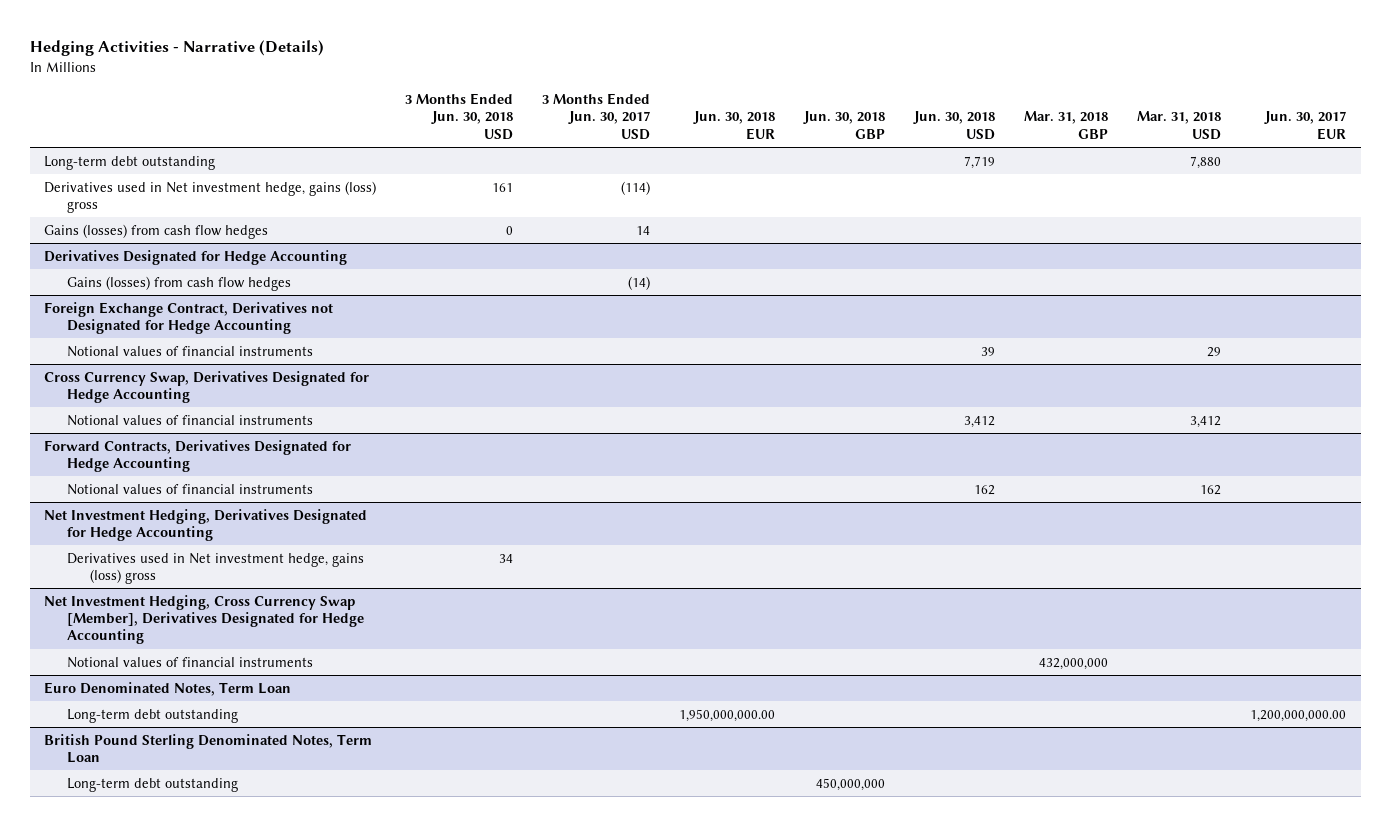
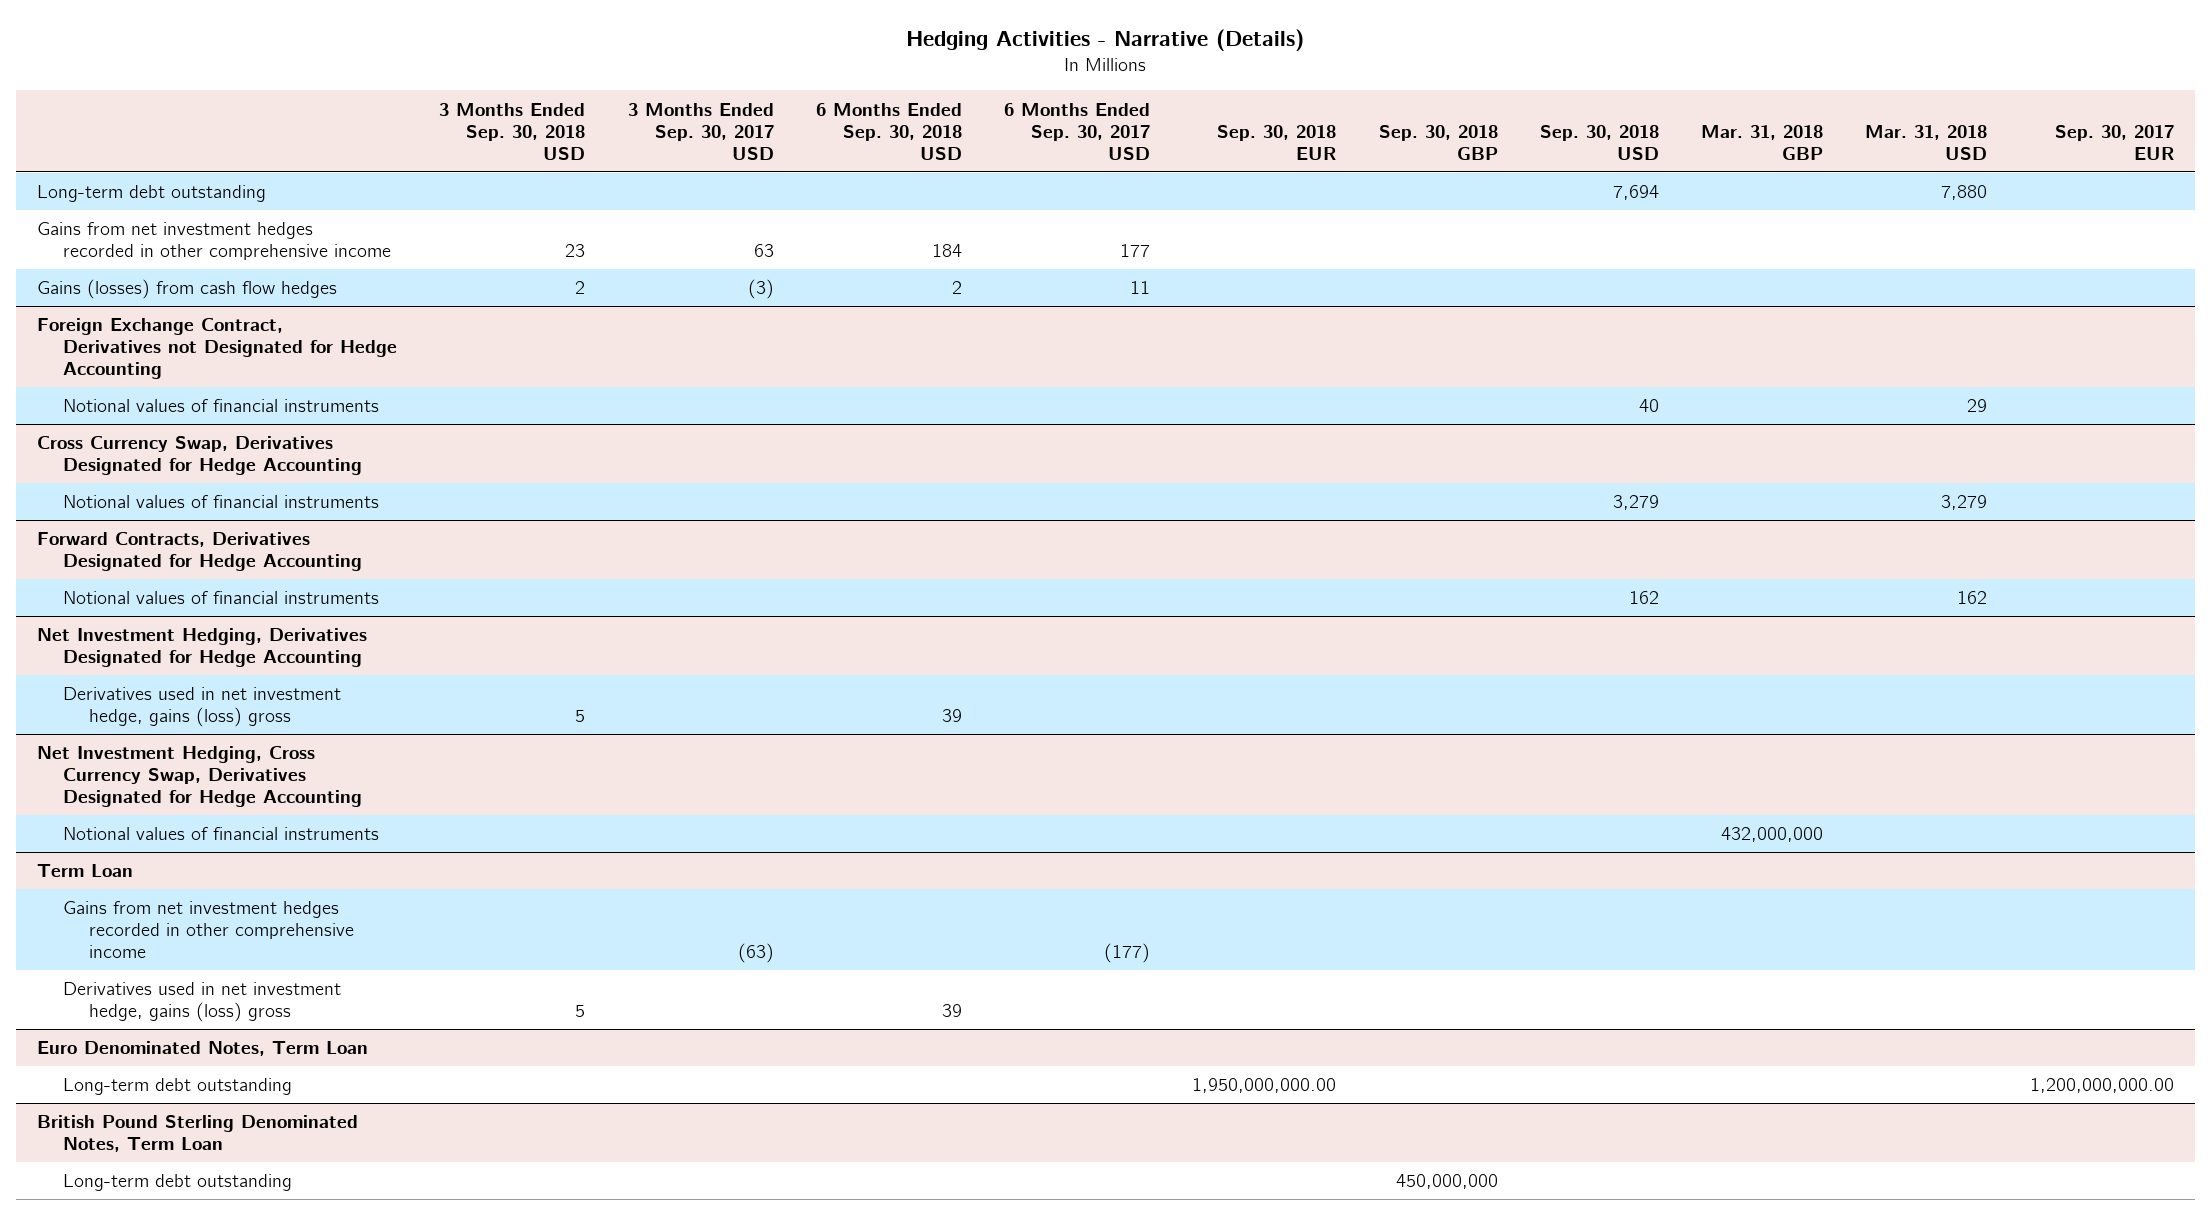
- | 3 Months Ended Jun. 30, 2018 USD | 3 Months Ended Jun. 30, 2017 USD | Jun. 30, 2018 EUR | Jun. 30, 2018 GBP | Jun. 30, 2018 USD | Mar. 31, 2018 GBP | Mar. 31, 2018 USD | Jun. 30, 2017 EUR
+ | 3 Months Ended Sep. 30, 2018 USD | 3 Months Ended Sep. 30, 2017 USD | 6 Months Ended Sep. 30, 2018 USD | 6 Months Ended Sep. 30, 2017 USD | Sep. 30, 2018 EUR | Sep. 30, 2018 GBP | Sep. 30, 2018 USD | Mar. 31, 2018 GBP | Mar. 31, 2018 USD | Sep. 30, 2017 EUR
- Derivatives used in Net investment hedge, gains (loss) gross | 161 | (114) | | | | | |
+ Gains from net investment hedges recorded in other comprehensive income | 23 | 63 | 184 | 177 | | | | | |
- Derivatives Designated for Hedge Accounting
- Gains (losses) from cash flow hedges | | (14) | | | | | |
@ Cross Currency Swap, Derivatives Designated for Hedge Accounting
- Notional values of financial instruments | | | | | 3,412 | | 3,412 |
+ Notional values of financial instruments | | | | | | | 3,279 | | 3,279 |
@ Net Investment Hedging, Derivatives Designated for Hedge Accounting
- Derivatives used in Net investment hedge, gains (loss) gross | 34 | | | | | | |
- Net Investment Hedging, Cross Currency Swap [Member], Derivatives Designated for Hedge Accounting
@ Net Investment Hedging, Derivatives Designated for Hedge Accounting
+ Derivatives used in net investment hedge, gains (loss) gross | 5 | | 39 | | | | | | |
+ Net Investment Hedging, Cross Currency Swap, Derivatives Designated for Hedge Accounting
+ Term Loan
+ Gains from net investment hedges recorded in other comprehensive income | | (63) | | (177) | | | | | |
+ Derivatives used in net investment hedge, gains (loss) gross | 5 | | 39 | | | | | | |

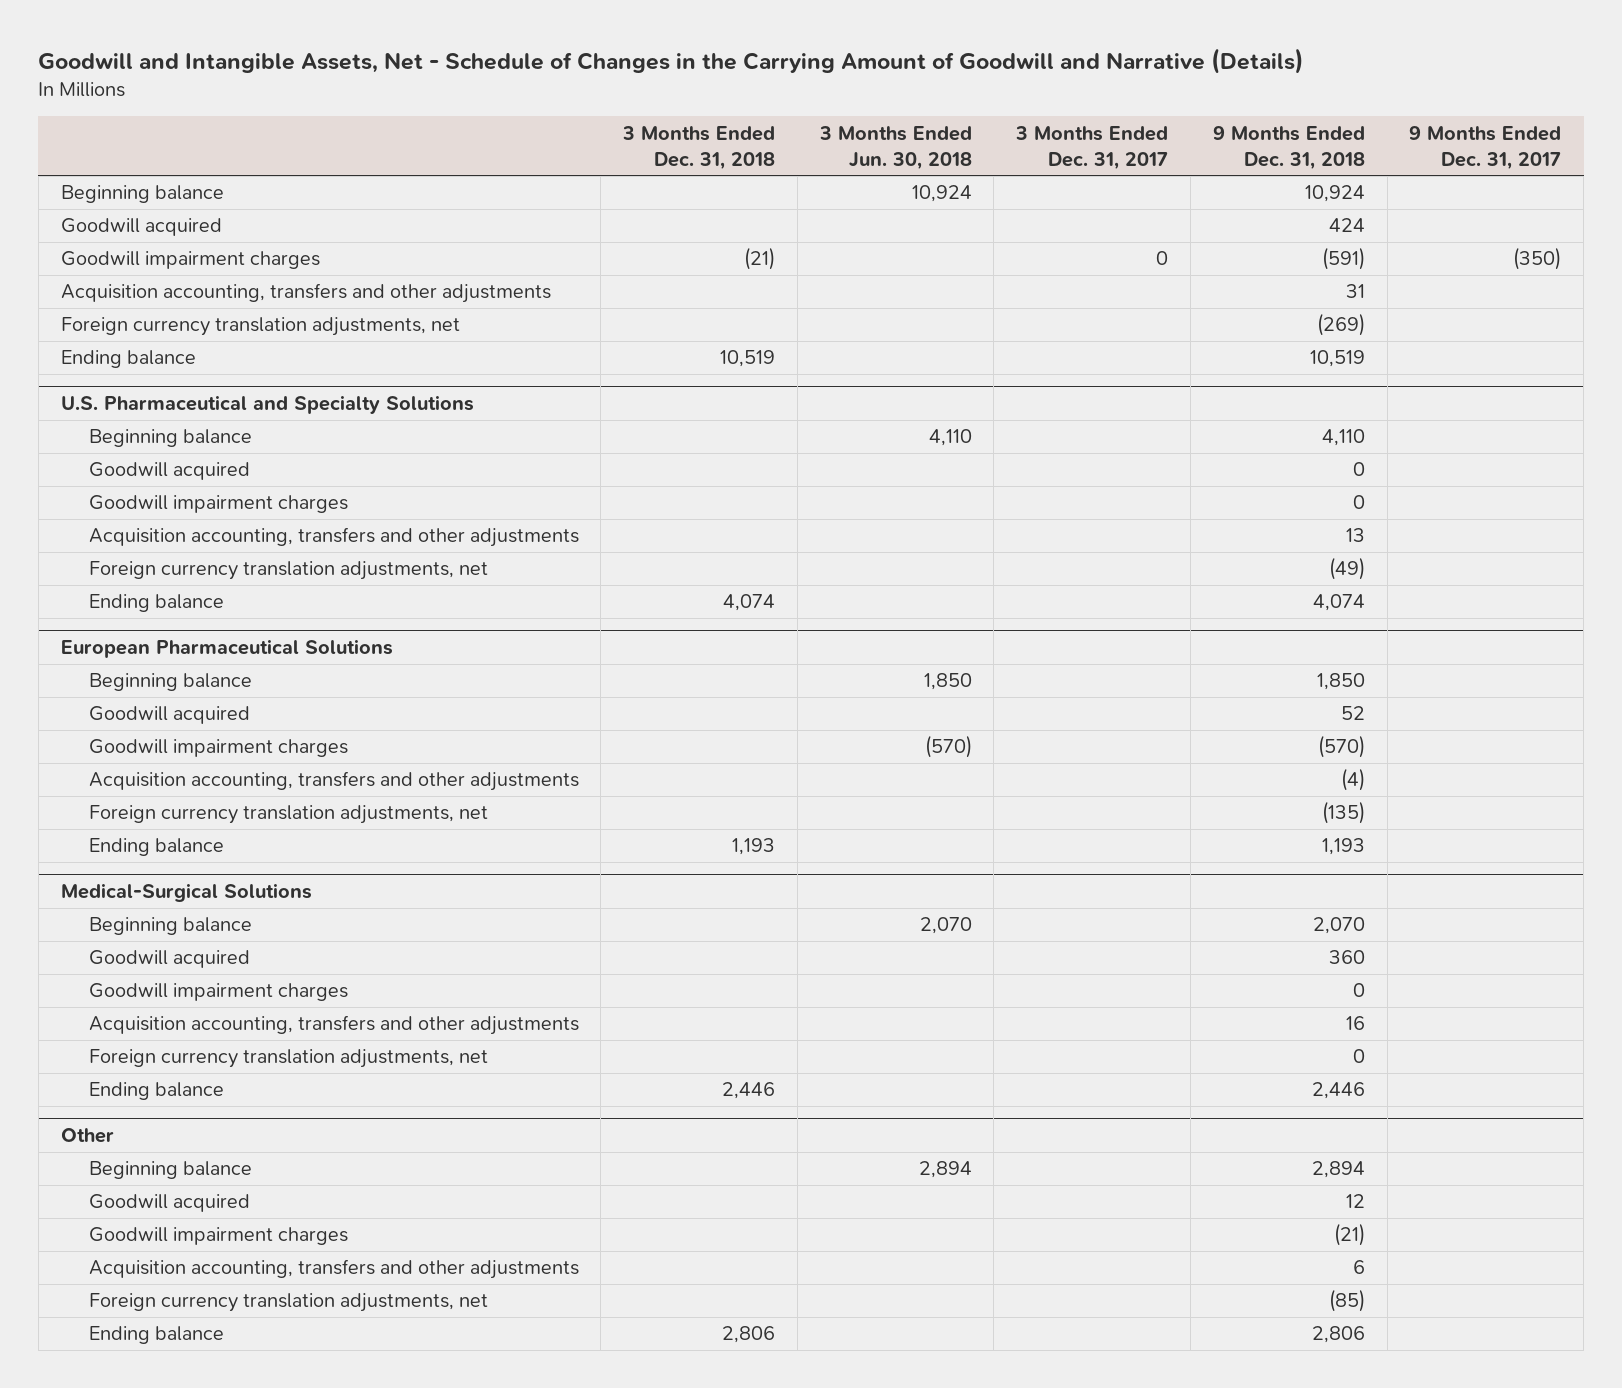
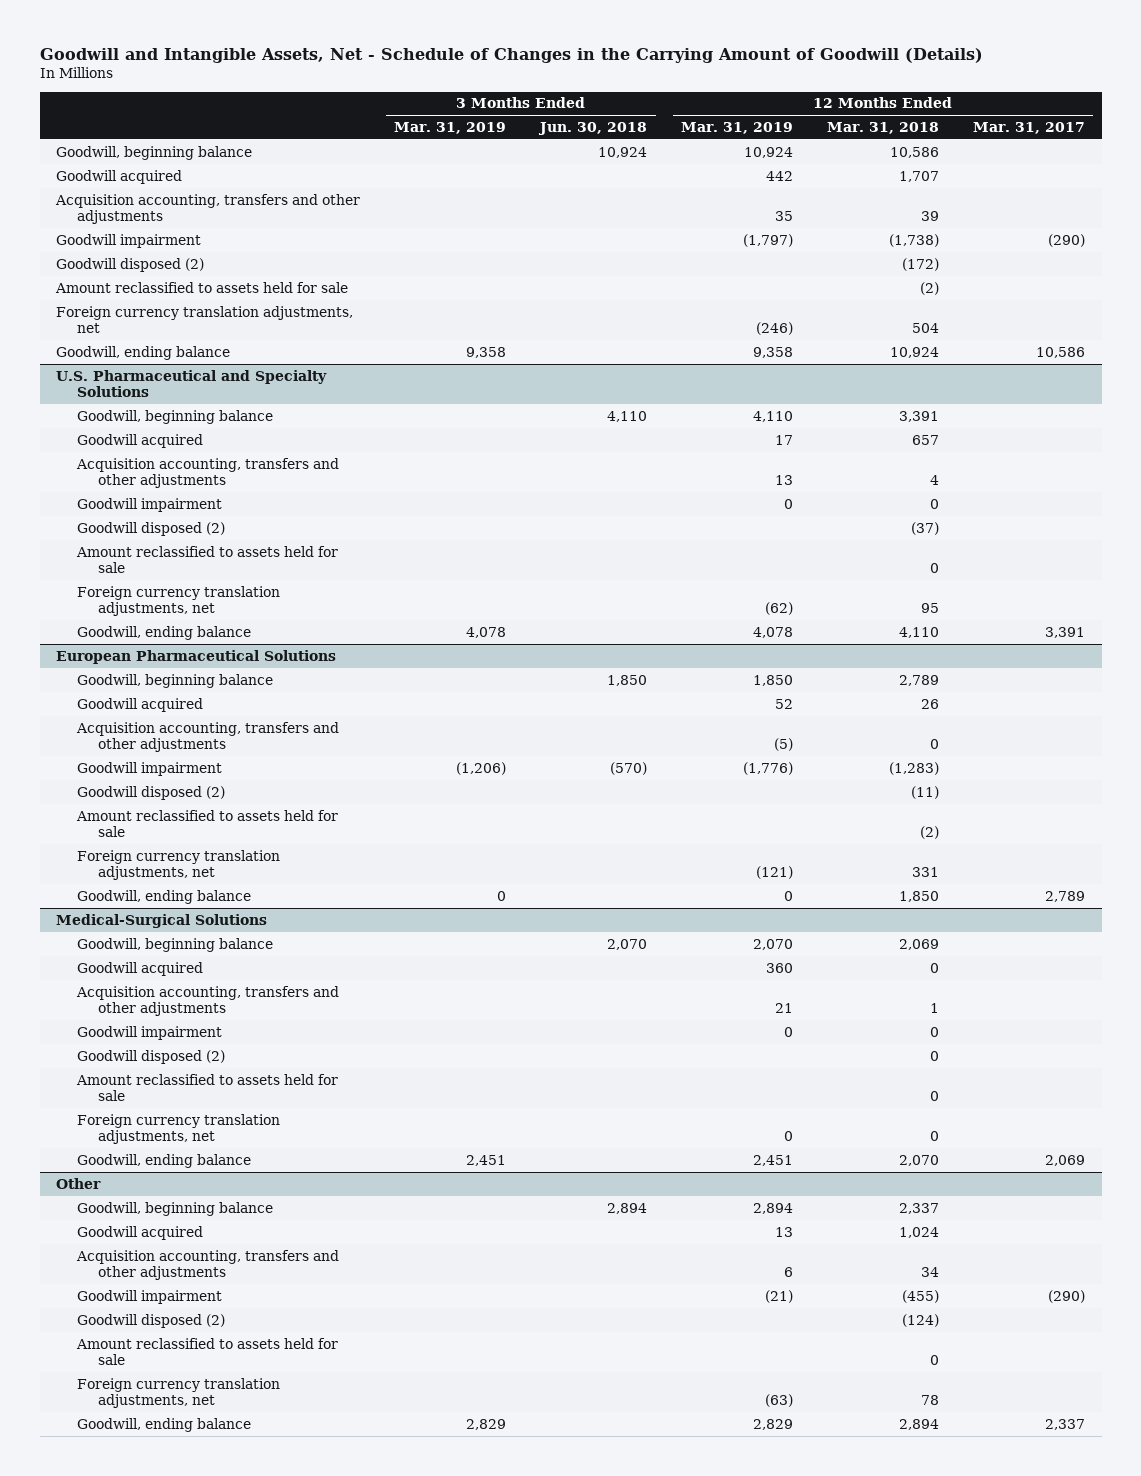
- Goodwill and Intangible Assets, Net - Schedule of Changes in the Carrying Amount of Goodwill and Narrative (Details)
+ Goodwill and Intangible Assets, Net - Schedule of Changes in the Carrying Amount of Goodwill (Details)
- | 3 Months Ended Dec. 31, 2018 | 3 Months Ended Jun. 30, 2018 | 3 Months Ended Dec. 31, 2017 | 9 Months Ended Dec. 31, 2018 | 9 Months Ended Dec. 31, 2017
+ | 3 Months Ended Mar. 31, 2019 | 3 Months Ended Jun. 30, 2018 | 12 Months Ended Mar. 31, 2019 | 12 Months Ended Mar. 31, 2018 | 12 Months Ended Mar. 31, 2017
- Beginning balance | | 10,924 | | 10,924 |
+ Goodwill, beginning balance | | 10,924 | 10,924 | 10,586 |
- Goodwill impairment charges | (21) | | 0 | (591) | (350)
+ Goodwill impairment | | | (1,797) | (1,738) | (290)
+ Goodwill disposed (2) | | | | (172) |
+ Amount reclassified to assets held for sale | | | | (2) |
- Ending balance | 10,519 | | | 10,519 |
+ Goodwill, ending balance | 9,358 | | 9,358 | 10,924 | 10,586
@ U.S. Pharmaceutical and Specialty Solutions
- Beginning balance | | 4,110 | | 4,110 |
+ Goodwill, beginning balance | | 4,110 | 4,110 | 3,391 |
- Goodwill impairment charges | | | | 0 |
+ Goodwill impairment | | | 0 | 0 |
+ Goodwill disposed (2) | | | | (37) |
+ Amount reclassified to assets held for sale | | | | 0 |
- Ending balance | 4,074 | | | 4,074 |
+ Goodwill, ending balance | 4,078 | | 4,078 | 4,110 | 3,391
@ European Pharmaceutical Solutions
- Beginning balance | | 1,850 | | 1,850 |
+ Goodwill, beginning balance | | 1,850 | 1,850 | 2,789 |
- Goodwill impairment charges | | (570) | | (570) |
+ Goodwill impairment | (1,206) | (570) | (1,776) | (1,283) |
+ Goodwill disposed (2) | | | | (11) |
+ Amount reclassified to assets held for sale | | | | (2) |
- Ending balance | 1,193 | | | 1,193 |
+ Goodwill, ending balance | 0 | | 0 | 1,850 | 2,789
@ Medical-Surgical Solutions
- Beginning balance | | 2,070 | | 2,070 |
+ Goodwill, beginning balance | | 2,070 | 2,070 | 2,069 |
- Goodwill impairment charges | | | | 0 |
+ Goodwill impairment | | | 0 | 0 |
+ Goodwill disposed (2) | | | | 0 |
+ Amount reclassified to assets held for sale | | | | 0 |
- Ending balance | 2,446 | | | 2,446 |
+ Goodwill, ending balance | 2,451 | | 2,451 | 2,070 | 2,069
@ Other
- Beginning balance | | 2,894 | | 2,894 |
+ Goodwill, beginning balance | | 2,894 | 2,894 | 2,337 |
- Goodwill impairment charges | | | | (21) |
+ Goodwill impairment | | | (21) | (455) | (290)
+ Goodwill disposed (2) | | | | (124) |
+ Amount reclassified to assets held for sale | | | | 0 |
- Ending balance | 2,806 | | | 2,806 |
+ Goodwill, ending balance | 2,829 | | 2,829 | 2,894 | 2,337

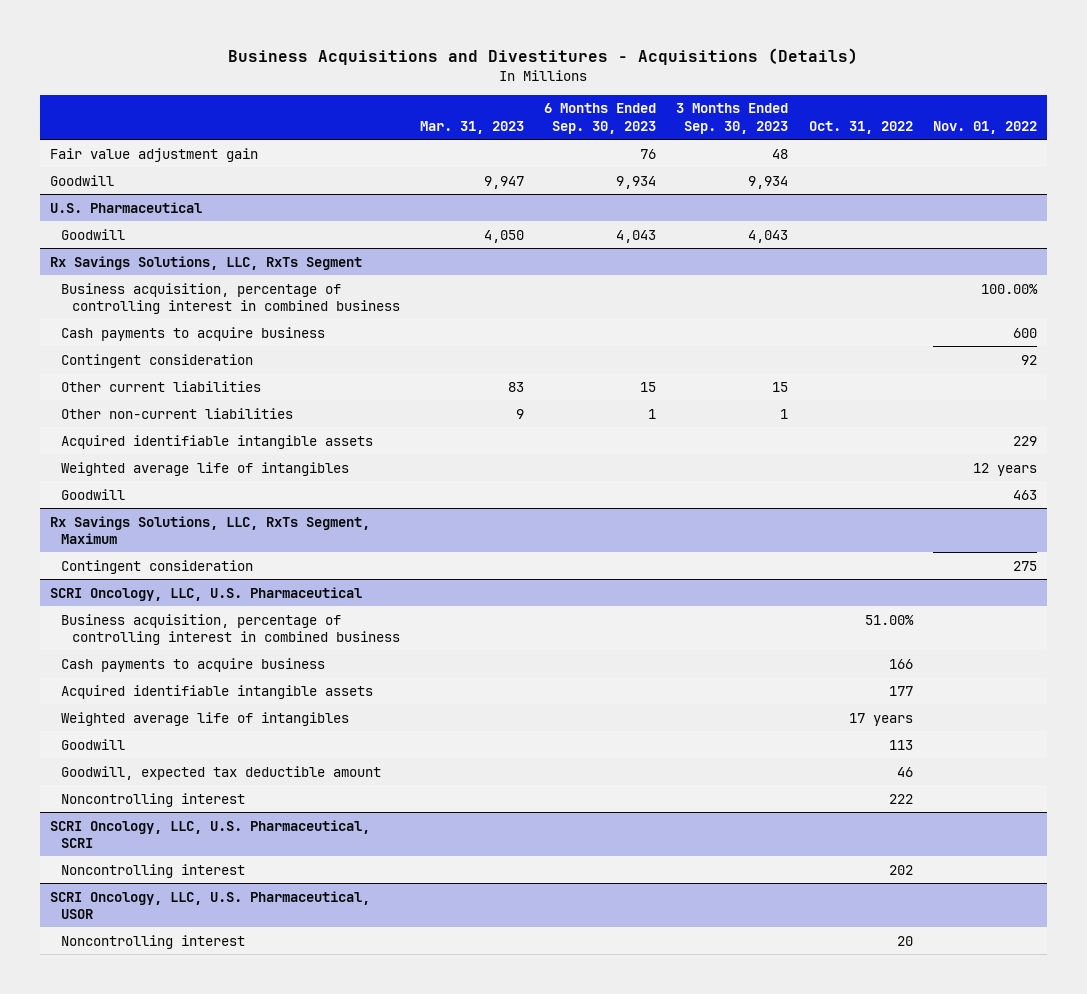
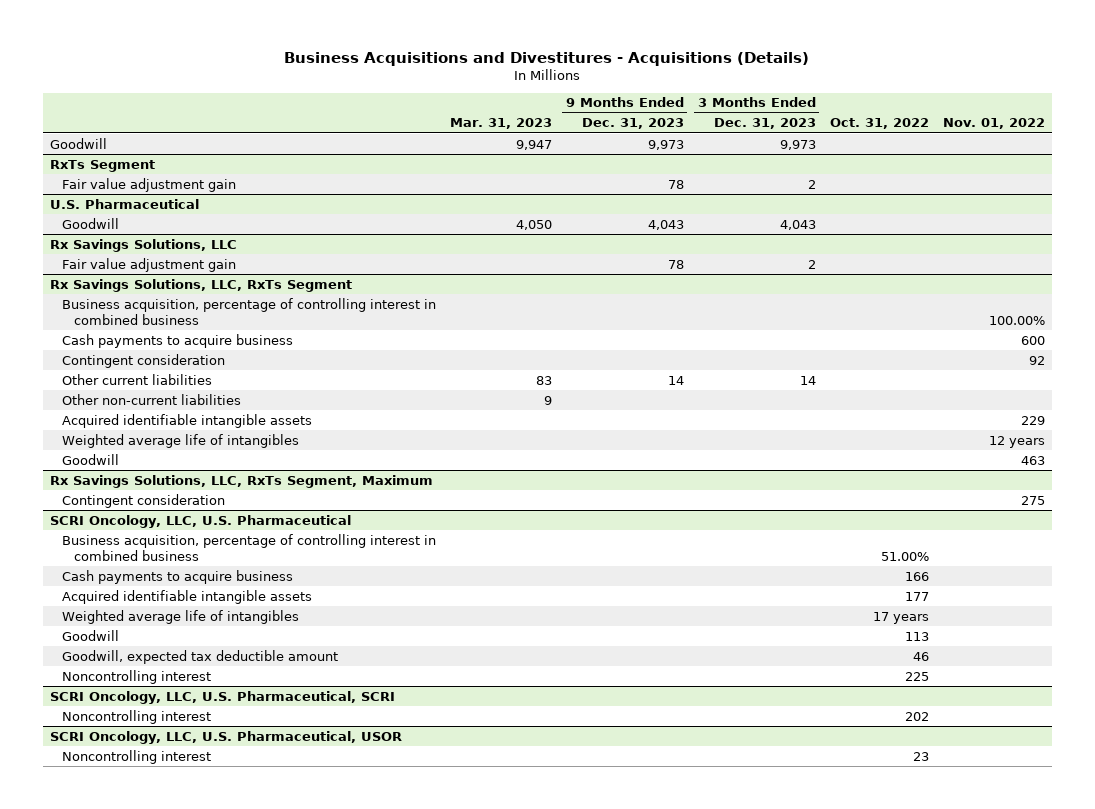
- | Mar. 31, 2023 | 6 Months Ended Sep. 30, 2023 | 3 Months Ended Sep. 30, 2023 | Oct. 31, 2022 | Nov. 01, 2022
+ | Mar. 31, 2023 | 9 Months Ended Dec. 31, 2023 | 3 Months Ended Dec. 31, 2023 | Oct. 31, 2022 | Nov. 01, 2022
- Fair value adjustment gain | | 76 | 48 | |
+ RxTs Segment
+ Fair value adjustment gain | | 78 | 2 | |
+ Rx Savings Solutions, LLC
+ Fair value adjustment gain | | 78 | 2 | |
@ SCRI Oncology, LLC, U.S. Pharmaceutical
- Noncontrolling interest | | | | 222 |
+ Noncontrolling interest | | | | 225 |
@ SCRI Oncology, LLC, U.S. Pharmaceutical, USOR
- Noncontrolling interest | | | | 20 |
+ Noncontrolling interest | | | | 23 |

